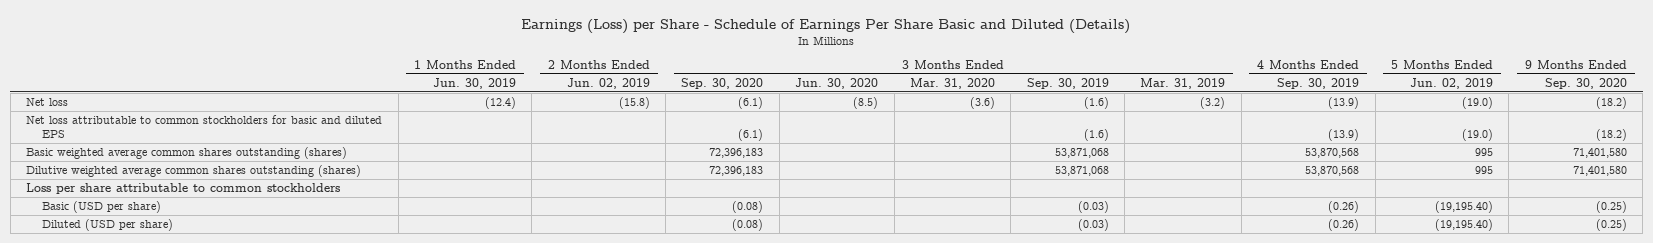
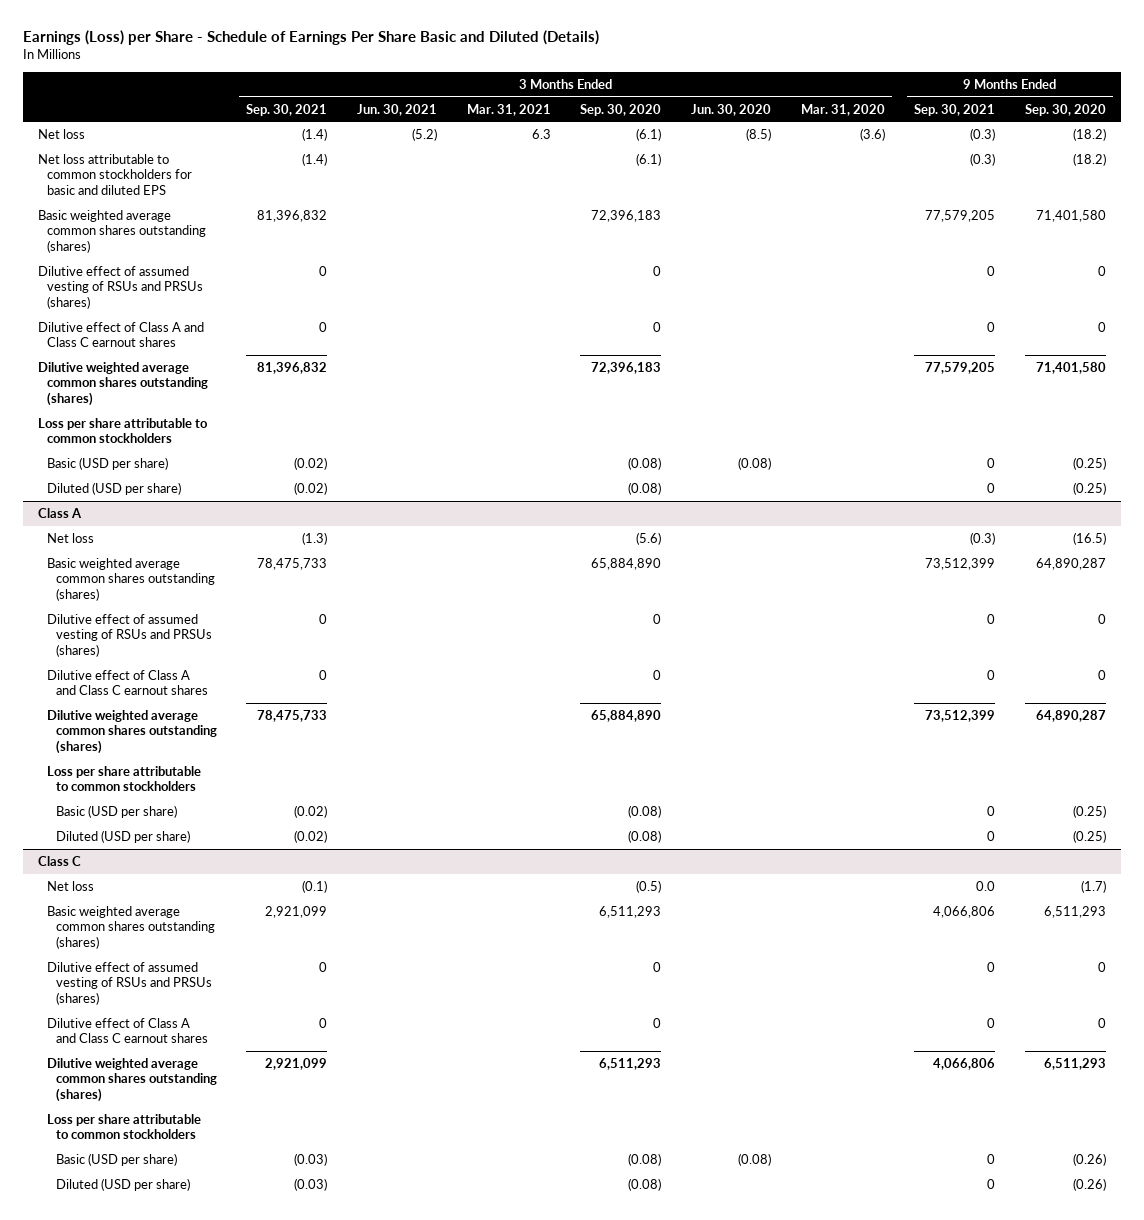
- | 1 Months Ended Jun. 30, 2019 | 2 Months Ended Jun. 02, 2019 | 3 Months Ended Sep. 30, 2020 | 3 Months Ended Jun. 30, 2020 | 3 Months Ended Mar. 31, 2020 | 3 Months Ended Sep. 30, 2019 | 3 Months Ended Mar. 31, 2019 | 4 Months Ended Sep. 30, 2019 | 5 Months Ended Jun. 02, 2019 | 9 Months Ended Sep. 30, 2020
+ | 3 Months Ended Sep. 30, 2021 | 3 Months Ended Jun. 30, 2021 | 3 Months Ended Mar. 31, 2021 | 3 Months Ended Sep. 30, 2020 | 3 Months Ended Jun. 30, 2020 | 3 Months Ended Mar. 31, 2020 | 9 Months Ended Sep. 30, 2021 | 9 Months Ended Sep. 30, 2020
+ Dilutive effect of assumed vesting of RSUs and PRSUs (shares) | 0 | | | 0 | | | 0 | 0
+ Dilutive effect of Class A and Class C earnout shares | 0 | | | 0 | | | 0 | 0
+ Basic (USD per share) | (0.02) | | | (0.08) | (0.08) | | 0 | (0.25)
+ Diluted (USD per share) | (0.02) | | | (0.08) | | | 0 | (0.25)
+ Class A
+ Net loss | (1.3) | | | (5.6) | | | (0.3) | (16.5)
+ Basic weighted average common shares outstanding (shares) | 78,475,733 | | | 65,884,890 | | | 73,512,399 | 64,890,287
+ Dilutive effect of assumed vesting of RSUs and PRSUs (shares) | 0 | | | 0 | | | 0 | 0
+ Dilutive effect of Class A and Class C earnout shares | 0 | | | 0 | | | 0 | 0
+ Dilutive weighted average common shares outstanding (shares) | 78,475,733 | | | 65,884,890 | | | 73,512,399 | 64,890,287
+ Loss per share attributable to common stockholders
+ Class C
+ Net loss | (0.1) | | | (0.5) | | | 0.0 | (1.7)
+ Basic weighted average common shares outstanding (shares) | 2,921,099 | | | 6,511,293 | | | 4,066,806 | 6,511,293
+ Dilutive effect of assumed vesting of RSUs and PRSUs (shares) | 0 | | | 0 | | | 0 | 0
+ Dilutive effect of Class A and Class C earnout shares | 0 | | | 0 | | | 0 | 0
+ Dilutive weighted average common shares outstanding (shares) | 2,921,099 | | | 6,511,293 | | | 4,066,806 | 6,511,293
+ Loss per share attributable to common stockholders
+ Basic (USD per share) | (0.03) | | | (0.08) | (0.08) | | 0 | (0.26)
+ Diluted (USD per share) | (0.03) | | | (0.08) | | | 0 | (0.26)

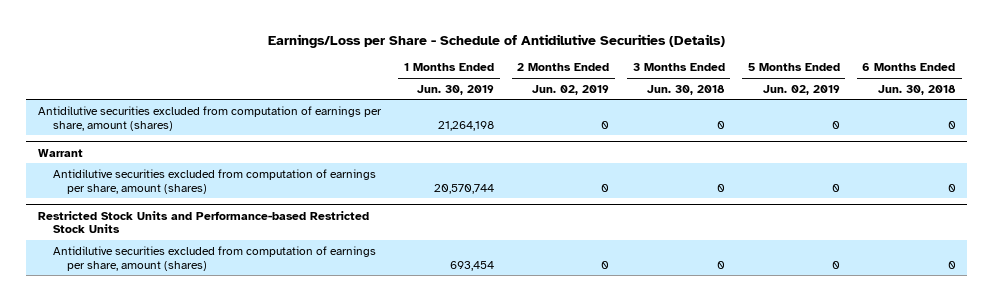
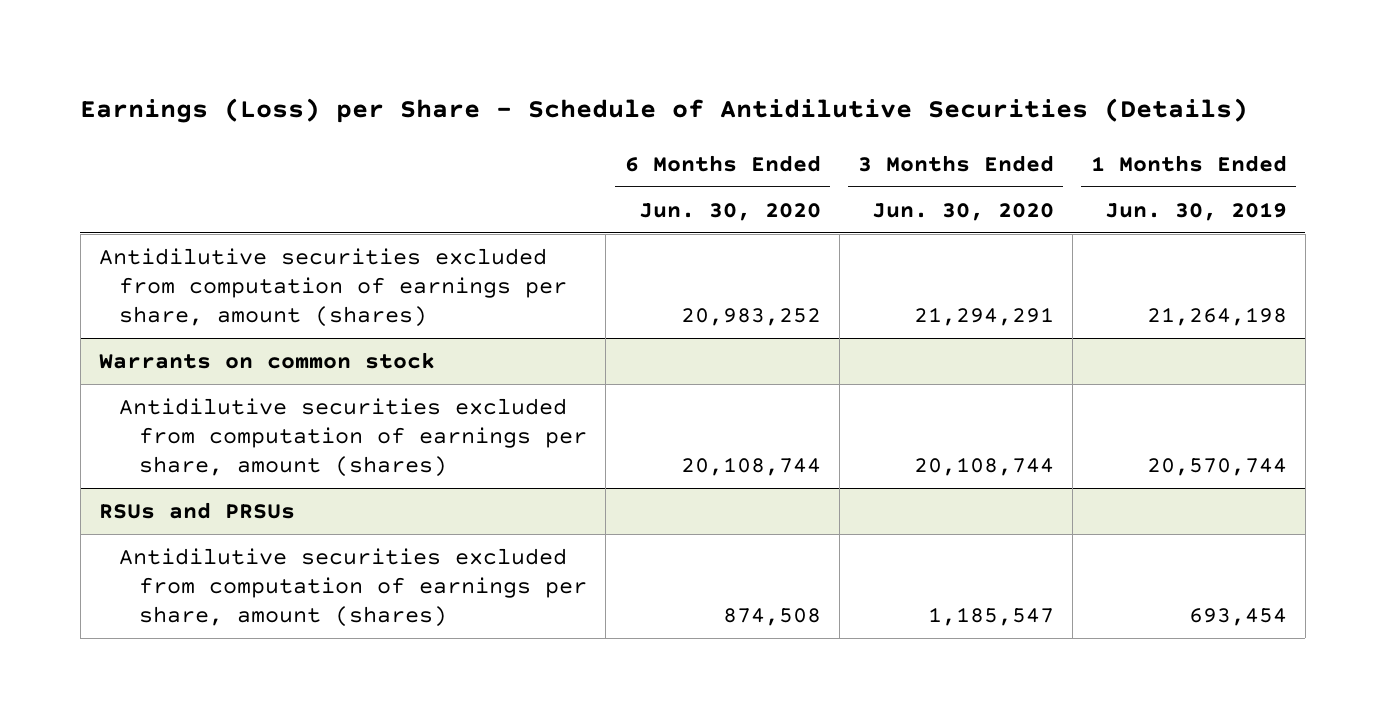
- Earnings/Loss per Share - Schedule of Antidilutive Securities (Details)
+ Earnings (Loss) per Share - Schedule of Antidilutive Securities (Details)
- | 1 Months Ended Jun. 30, 2019 | 2 Months Ended Jun. 02, 2019 | 3 Months Ended Jun. 30, 2018 | 5 Months Ended Jun. 02, 2019 | 6 Months Ended Jun. 30, 2018
+ | 6 Months Ended Jun. 30, 2020 | 3 Months Ended Jun. 30, 2020 | 1 Months Ended Jun. 30, 2019
- Warrant
+ Warrants on common stock
- Restricted Stock Units and Performance-based Restricted Stock Units
+ RSUs and PRSUs

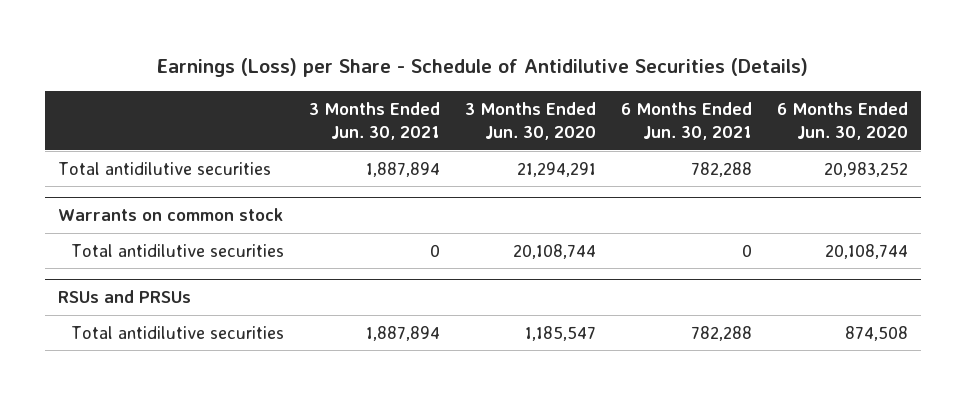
- | 6 Months Ended Jun. 30, 2020 | 3 Months Ended Jun. 30, 2020 | 1 Months Ended Jun. 30, 2019
+ | 3 Months Ended Jun. 30, 2021 | 3 Months Ended Jun. 30, 2020 | 6 Months Ended Jun. 30, 2021 | 6 Months Ended Jun. 30, 2020
- Antidilutive securities excluded from computation of earnings per share, amount (shares) | 20,983,252 | 21,294,291 | 21,264,198
+ Total antidilutive securities | 1,887,894 | 21,294,291 | 782,288 | 20,983,252
@ Warrants on common stock
- Antidilutive securities excluded from computation of earnings per share, amount (shares) | 20,108,744 | 20,108,744 | 20,570,744
+ Total antidilutive securities | 0 | 20,108,744 | 0 | 20,108,744
@ RSUs and PRSUs
- Antidilutive securities excluded from computation of earnings per share, amount (shares) | 874,508 | 1,185,547 | 693,454
+ Total antidilutive securities | 1,887,894 | 1,185,547 | 782,288 | 874,508

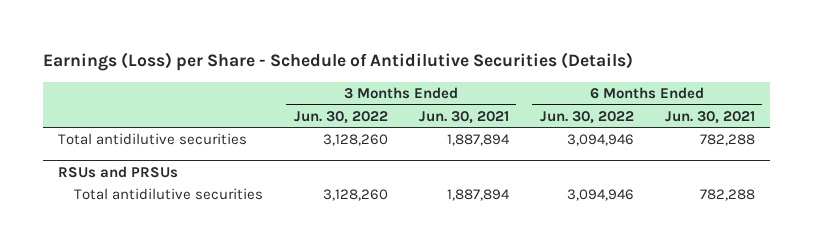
- | 3 Months Ended Jun. 30, 2021 | 3 Months Ended Jun. 30, 2020 | 6 Months Ended Jun. 30, 2021 | 6 Months Ended Jun. 30, 2020
+ | 3 Months Ended Jun. 30, 2022 | 3 Months Ended Jun. 30, 2021 | 6 Months Ended Jun. 30, 2022 | 6 Months Ended Jun. 30, 2021
- Warrants on common stock
- Total antidilutive securities | 0 | 20,108,744 | 0 | 20,108,744

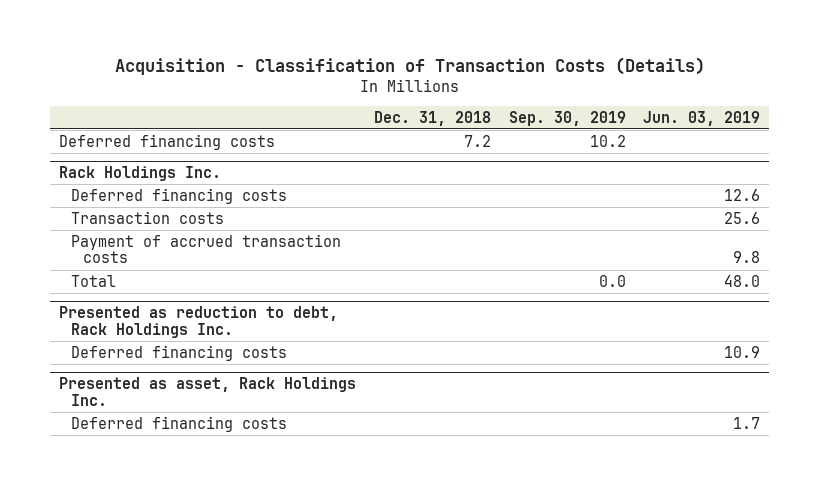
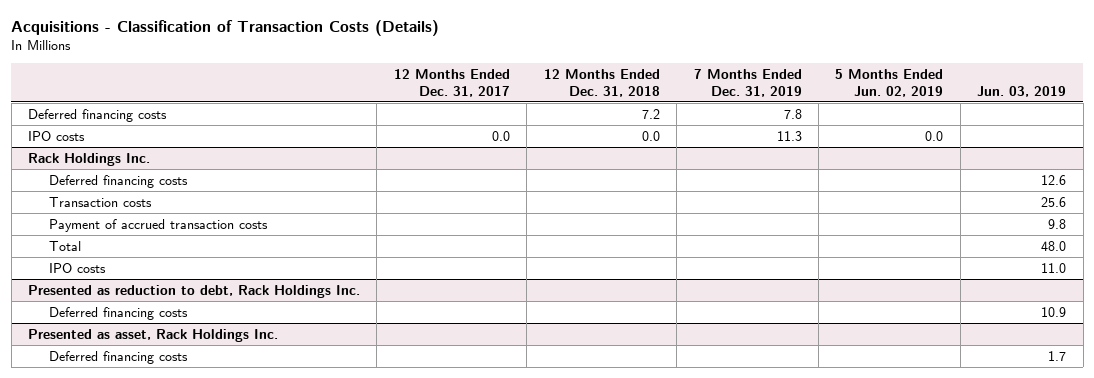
- Acquisition - Classification of Transaction Costs (Details)
+ Acquisitions - Classification of Transaction Costs (Details)
- | Dec. 31, 2018 | Sep. 30, 2019 | Jun. 03, 2019
+ | 12 Months Ended Dec. 31, 2017 | 12 Months Ended Dec. 31, 2018 | 7 Months Ended Dec. 31, 2019 | 5 Months Ended Jun. 02, 2019 | Jun. 03, 2019
+ IPO costs | 0.0 | 0.0 | 11.3 | 0.0 |
@ Rack Holdings Inc.
+ IPO costs | | | | | 11.0

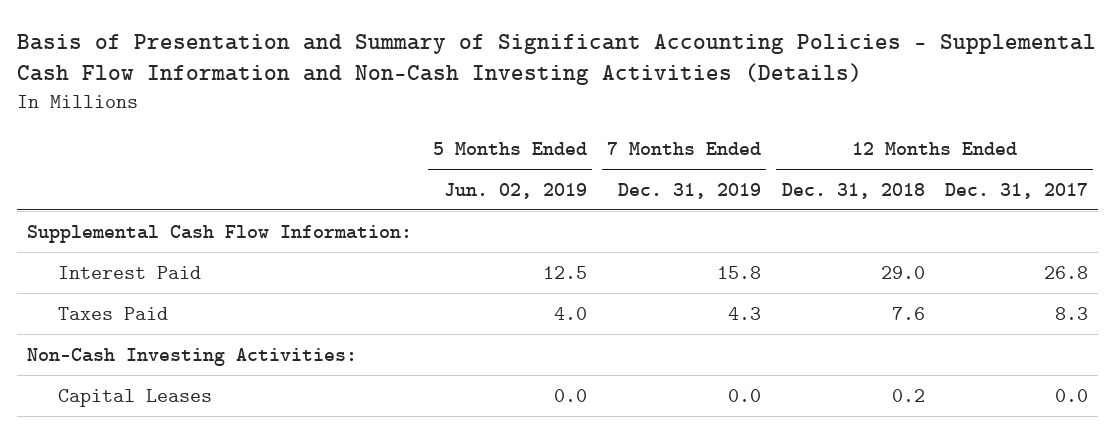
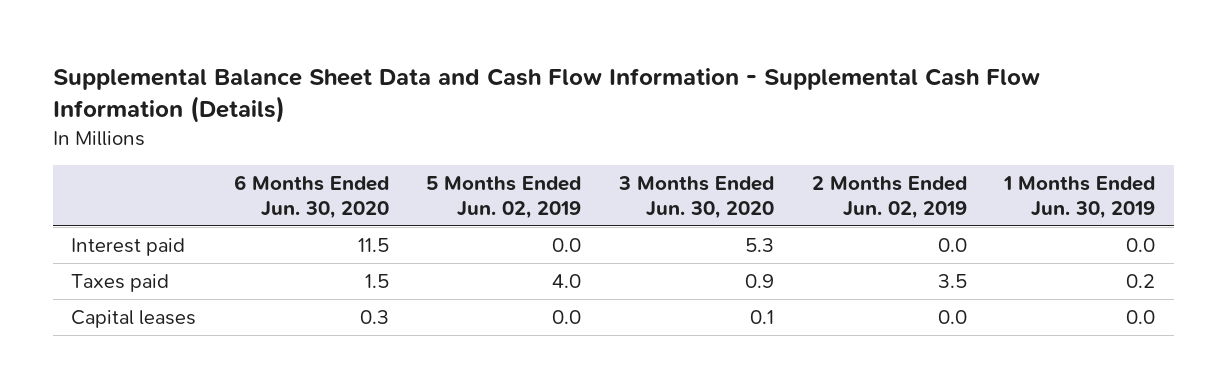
- Basis of Presentation and Summary of Significant Accounting Policies - Supplemental Cash Flow Information and Non-Cash Investing Activities (Details)
+ Supplemental Balance Sheet Data and Cash Flow Information - Supplemental Cash Flow Information (Details)
- | 5 Months Ended Jun. 02, 2019 | 7 Months Ended Dec. 31, 2019 | 12 Months Ended Dec. 31, 2018 | 12 Months Ended Dec. 31, 2017
+ | 6 Months Ended Jun. 30, 2020 | 5 Months Ended Jun. 02, 2019 | 3 Months Ended Jun. 30, 2020 | 2 Months Ended Jun. 02, 2019 | 1 Months Ended Jun. 30, 2019
- Supplemental Cash Flow Information:
- Interest Paid | 12.5 | 15.8 | 29.0 | 26.8
- Taxes Paid | 4.0 | 4.3 | 7.6 | 8.3
- Non-Cash Investing Activities:
- Capital Leases | 0.0 | 0.0 | 0.2 | 0.0
+ Interest paid | 11.5 | 0.0 | 5.3 | 0.0 | 0.0
+ Taxes paid | 1.5 | 4.0 | 0.9 | 3.5 | 0.2
+ Capital leases | 0.3 | 0.0 | 0.1 | 0.0 | 0.0

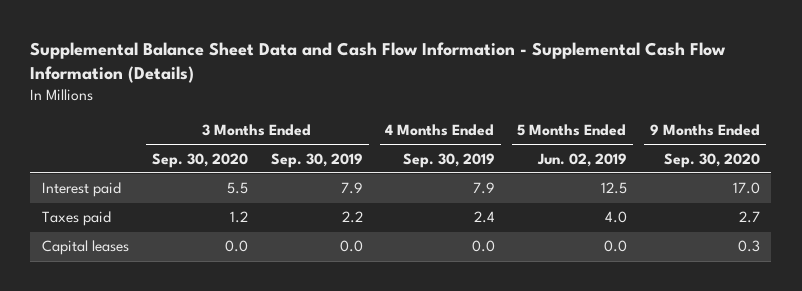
- | 6 Months Ended Jun. 30, 2020 | 5 Months Ended Jun. 02, 2019 | 3 Months Ended Jun. 30, 2020 | 2 Months Ended Jun. 02, 2019 | 1 Months Ended Jun. 30, 2019
+ | 3 Months Ended Sep. 30, 2020 | 3 Months Ended Sep. 30, 2019 | 4 Months Ended Sep. 30, 2019 | 5 Months Ended Jun. 02, 2019 | 9 Months Ended Sep. 30, 2020
- Interest paid | 11.5 | 0.0 | 5.3 | 0.0 | 0.0
+ Interest paid | 5.5 | 7.9 | 7.9 | 12.5 | 17.0

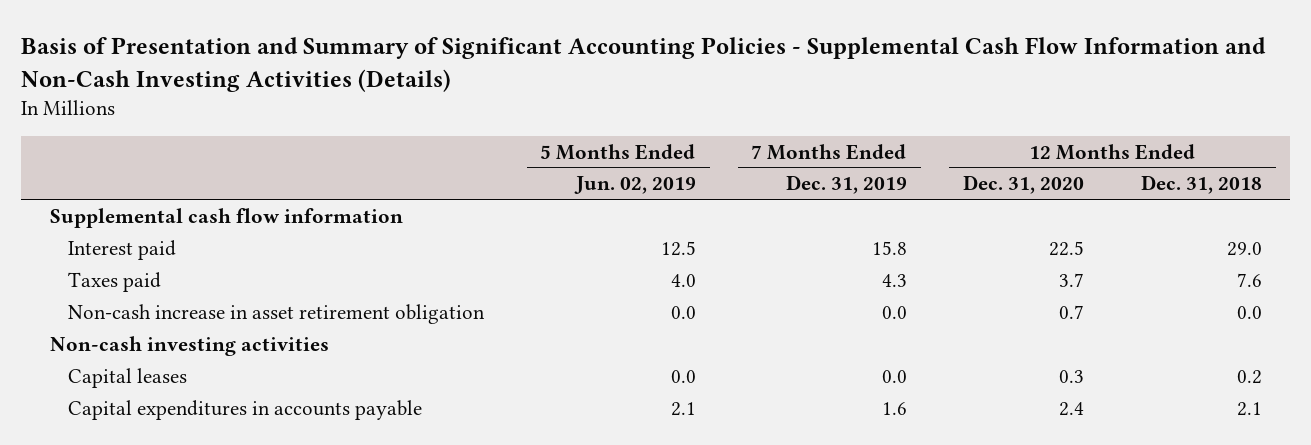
- Supplemental Balance Sheet Data and Cash Flow Information - Supplemental Cash Flow Information (Details)
+ Basis of Presentation and Summary of Significant Accounting Policies - Supplemental Cash Flow Information and Non-Cash Investing Activities (Details)
- | 3 Months Ended Sep. 30, 2020 | 3 Months Ended Sep. 30, 2019 | 4 Months Ended Sep. 30, 2019 | 5 Months Ended Jun. 02, 2019 | 9 Months Ended Sep. 30, 2020
+ | 5 Months Ended Jun. 02, 2019 | 7 Months Ended Dec. 31, 2019 | 12 Months Ended Dec. 31, 2020 | 12 Months Ended Dec. 31, 2018
+ Supplemental cash flow information
+ Non-cash increase in asset retirement obligation | 0.0 | 0.0 | 0.7 | 0.0
+ Non-cash investing activities
+ Capital expenditures in accounts payable | 2.1 | 1.6 | 2.4 | 2.1

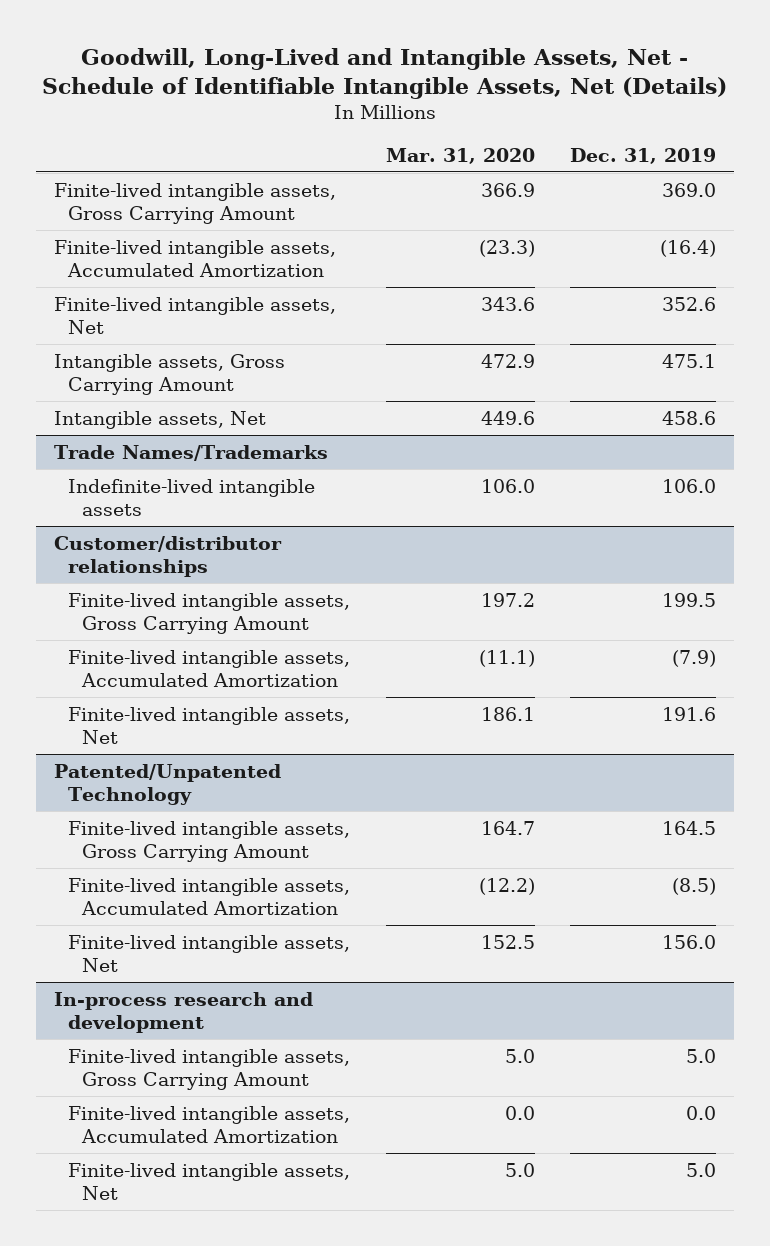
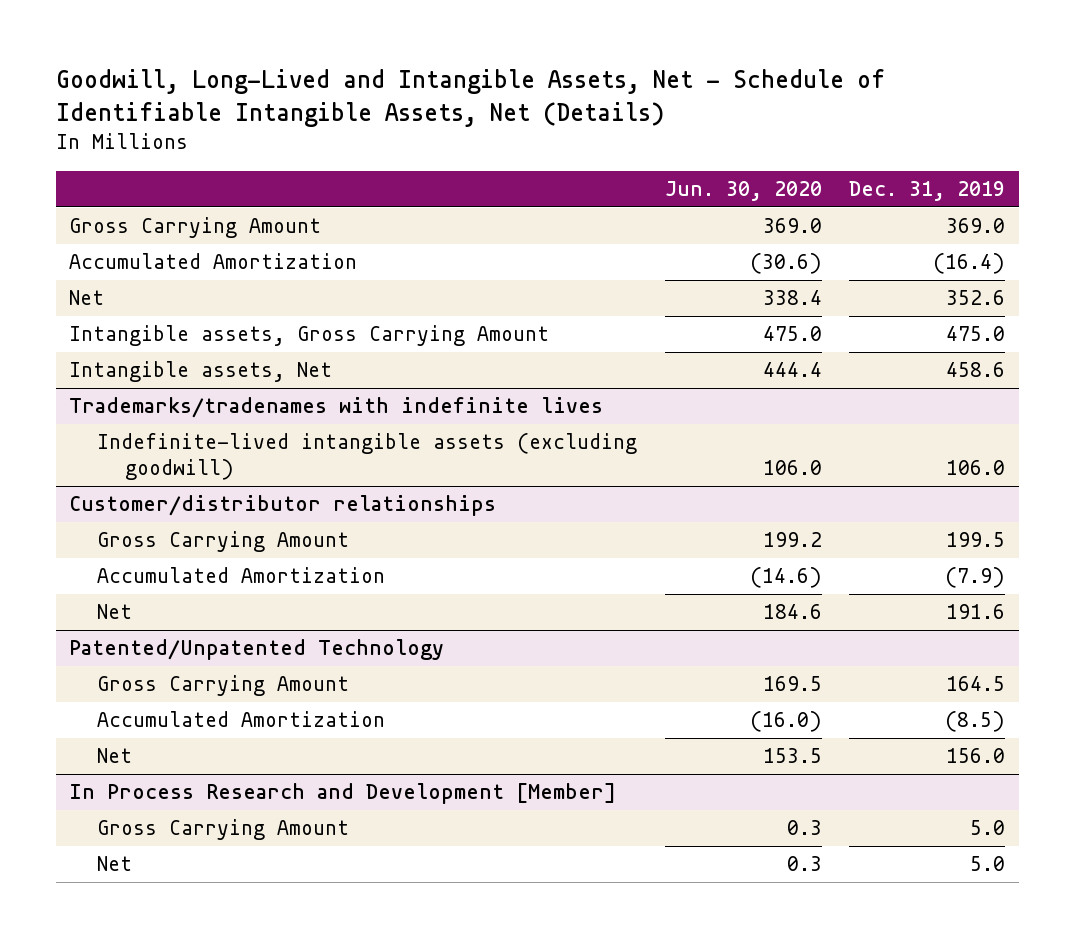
- | Mar. 31, 2020 | Dec. 31, 2019
+ | Jun. 30, 2020 | Dec. 31, 2019
- Finite-lived intangible assets, Gross Carrying Amount | 366.9 | 369.0
- Finite-lived intangible assets, Accumulated Amortization | (23.3) | (16.4)
- Finite-lived intangible assets, Net | 343.6 | 352.6
- Intangible assets, Gross Carrying Amount | 472.9 | 475.1
+ Gross Carrying Amount | 369.0 | 369.0
+ Accumulated Amortization | (30.6) | (16.4)
+ Net | 338.4 | 352.6
+ Intangible assets, Gross Carrying Amount | 475.0 | 475.0
- Trade Names/Trademarks
- Indefinite-lived intangible assets | 106.0 | 106.0
+ Trademarks/tradenames with indefinite lives
+ Indefinite-lived intangible assets (excluding goodwill) | 106.0 | 106.0
@ Customer/distributor relationships
- Finite-lived intangible assets, Gross Carrying Amount | 197.2 | 199.5
- Finite-lived intangible assets, Accumulated Amortization | (11.1) | (7.9)
- Finite-lived intangible assets, Net | 186.1 | 191.6
+ Gross Carrying Amount | 199.2 | 199.5
+ Accumulated Amortization | (14.6) | (7.9)
+ Net | 184.6 | 191.6
@ Patented/Unpatented Technology
- Finite-lived intangible assets, Gross Carrying Amount | 164.7 | 164.5
- Finite-lived intangible assets, Accumulated Amortization | (12.2) | (8.5)
- Finite-lived intangible assets, Net | 152.5 | 156.0
- In-process research and development
- Finite-lived intangible assets, Gross Carrying Amount | 5.0 | 5.0
- Finite-lived intangible assets, Accumulated Amortization | 0.0 | 0.0
- Finite-lived intangible assets, Net | 5.0 | 5.0
@ Patented/Unpatented Technology
+ Gross Carrying Amount | 169.5 | 164.5
+ Accumulated Amortization | (16.0) | (8.5)
+ Net | 153.5 | 156.0
+ In Process Research and Development [Member]
+ Gross Carrying Amount | 0.3 | 5.0
+ Net | 0.3 | 5.0

